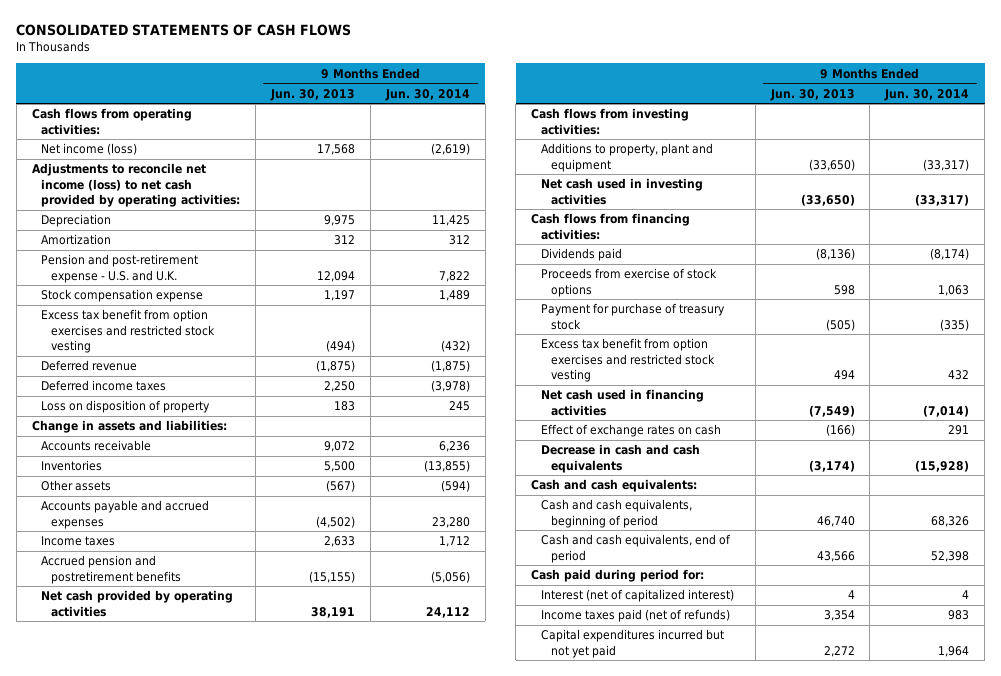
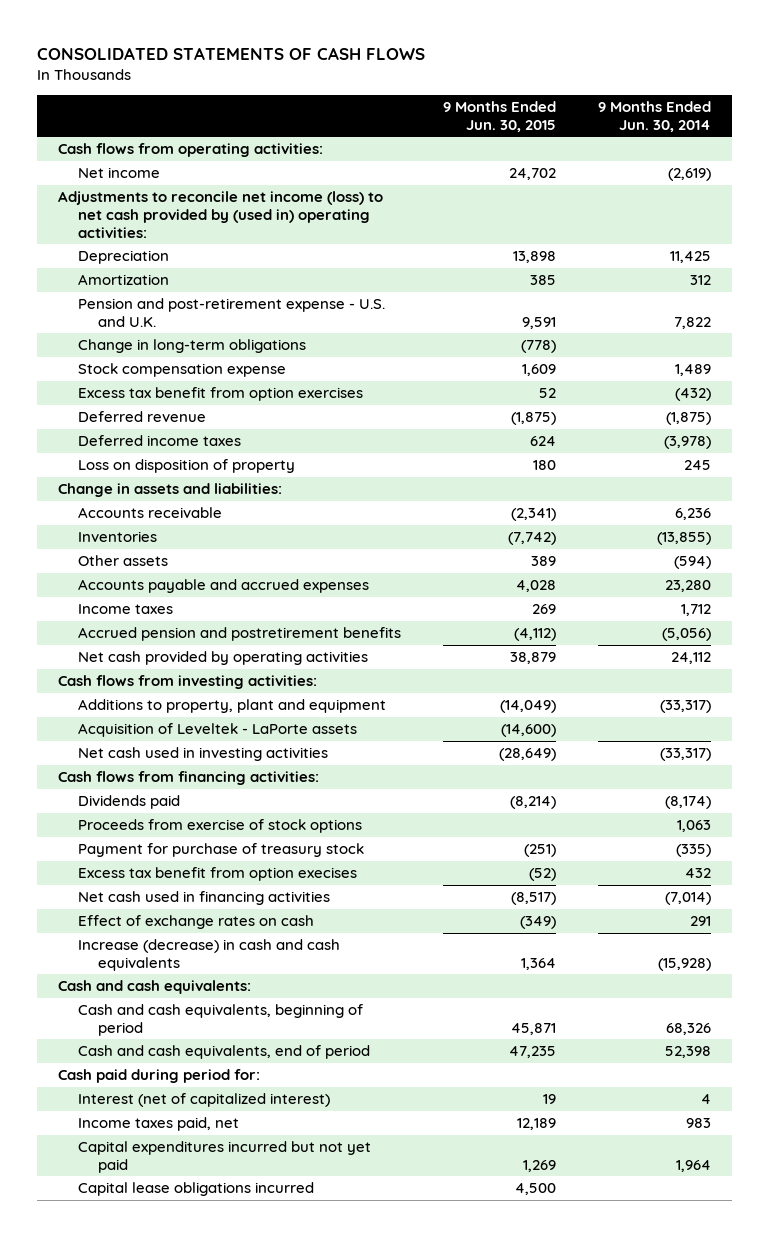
- | 9 Months Ended Jun. 30, 2013 | 9 Months Ended Jun. 30, 2014
+ | 9 Months Ended Jun. 30, 2015 | 9 Months Ended Jun. 30, 2014
- Net income (loss) | 17,568 | (2,619)
- Adjustments to reconcile net income (loss) to net cash provided by operating activities:
+ Net income | 24,702 | (2,619)
+ Adjustments to reconcile net income (loss) to net cash provided by (used in) operating activities:
+ Change in long-term obligations | (778) |
- Excess tax benefit from option exercises and restricted stock vesting | (494) | (432)
+ Excess tax benefit from option exercises | 52 | (432)
+ Acquisition of Leveltek - LaPorte assets | (14,600) |
- Excess tax benefit from option exercises and restricted stock vesting | 494 | 432
+ Excess tax benefit from option execises | (52) | 432
- Decrease in cash and cash equivalents | (3,174) | (15,928)
+ Increase (decrease) in cash and cash equivalents | 1,364 | (15,928)
- Income taxes paid (net of refunds) | 3,354 | 983
+ Income taxes paid, net | 12,189 | 983
+ Capital lease obligations incurred | 4,500 |

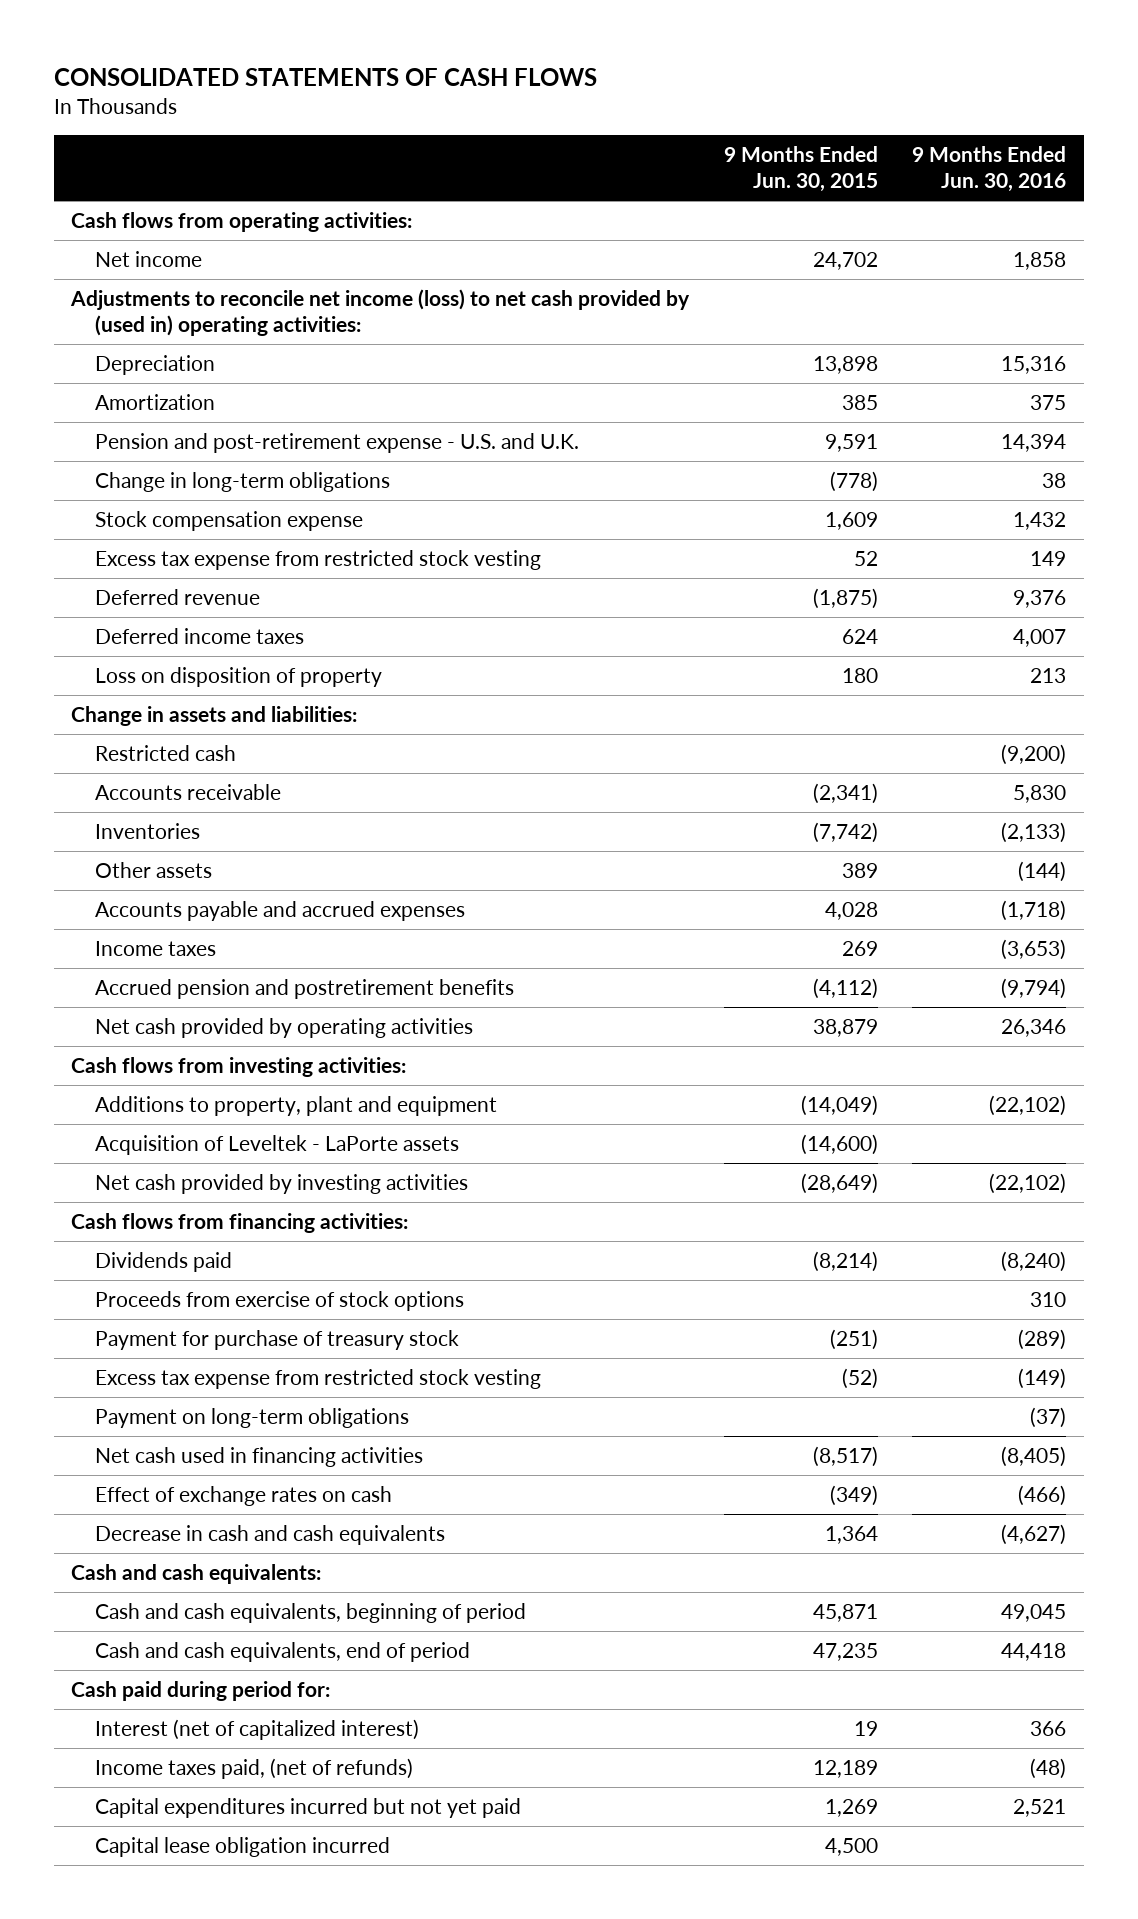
- | 9 Months Ended Jun. 30, 2015 | 9 Months Ended Jun. 30, 2014
+ | 9 Months Ended Jun. 30, 2015 | 9 Months Ended Jun. 30, 2016
- Excess tax benefit from option exercises | 52 | (432)
+ Excess tax expense from restricted stock vesting | 52 | 149
+ Restricted cash | | (9,200)
- Net cash used in investing activities | (28,649) | (33,317)
+ Net cash provided by investing activities | (28,649) | (22,102)
- Excess tax benefit from option execises | (52) | 432
+ Excess tax expense from restricted stock vesting | (52) | (149)
+ Payment on long-term obligations | | (37)
- Increase (decrease) in cash and cash equivalents | 1,364 | (15,928)
+ Decrease in cash and cash equivalents | 1,364 | (4,627)
- Income taxes paid, net | 12,189 | 983
+ Income taxes paid, (net of refunds) | 12,189 | (48)
- Capital lease obligations incurred | 4,500 |
+ Capital lease obligation incurred | 4,500 |

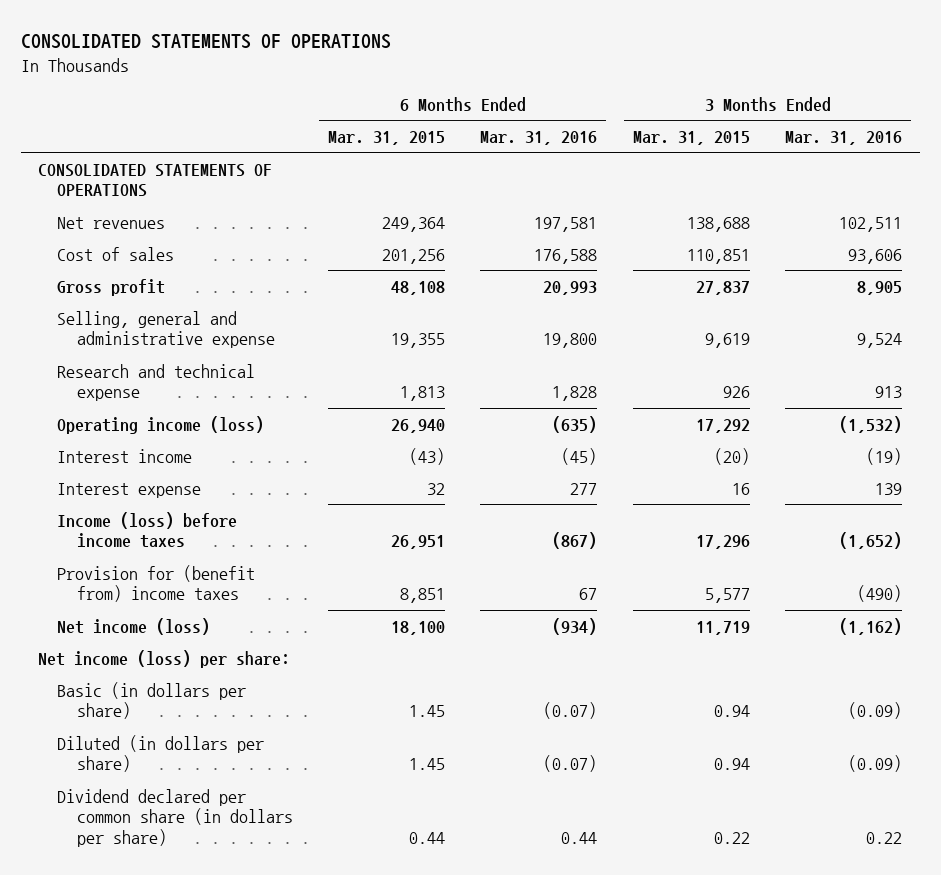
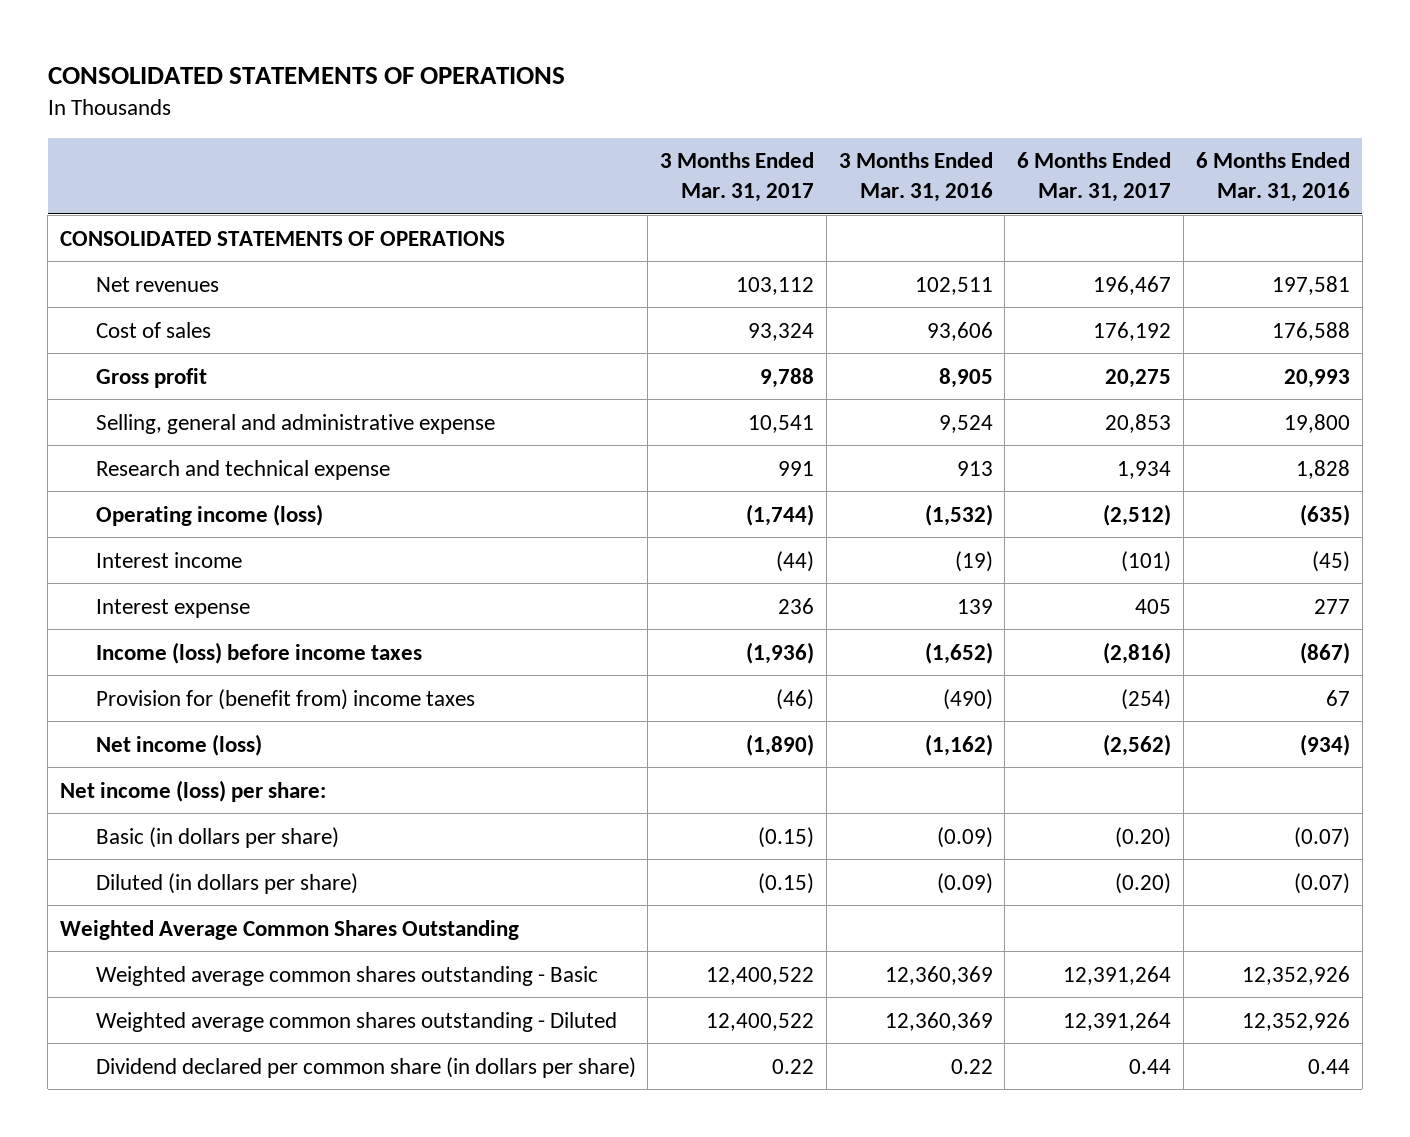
- | 6 Months Ended Mar. 31, 2015 | 6 Months Ended Mar. 31, 2016 | 3 Months Ended Mar. 31, 2015 | 3 Months Ended Mar. 31, 2016
+ | 3 Months Ended Mar. 31, 2017 | 3 Months Ended Mar. 31, 2016 | 6 Months Ended Mar. 31, 2017 | 6 Months Ended Mar. 31, 2016
+ Weighted Average Common Shares Outstanding
+ Weighted average common shares outstanding - Basic | 12,400,522 | 12,360,369 | 12,391,264 | 12,352,926
+ Weighted average common shares outstanding - Diluted | 12,400,522 | 12,360,369 | 12,391,264 | 12,352,926

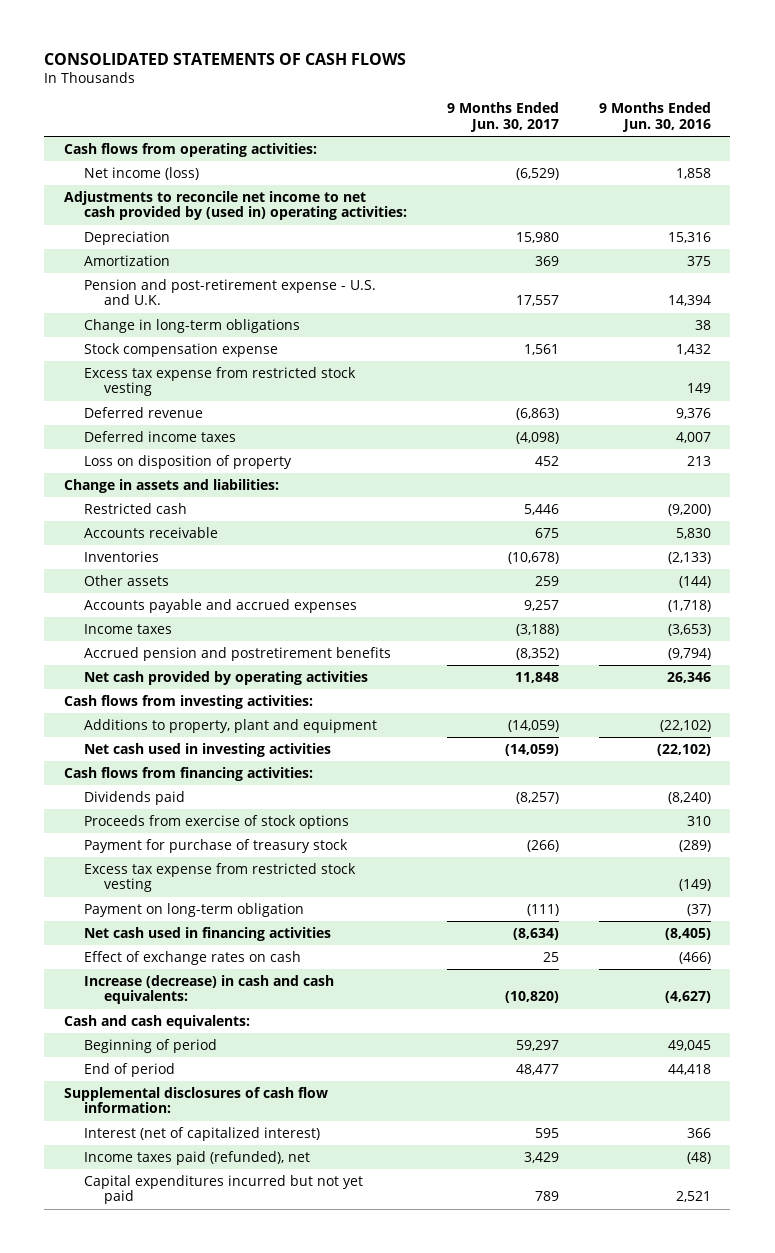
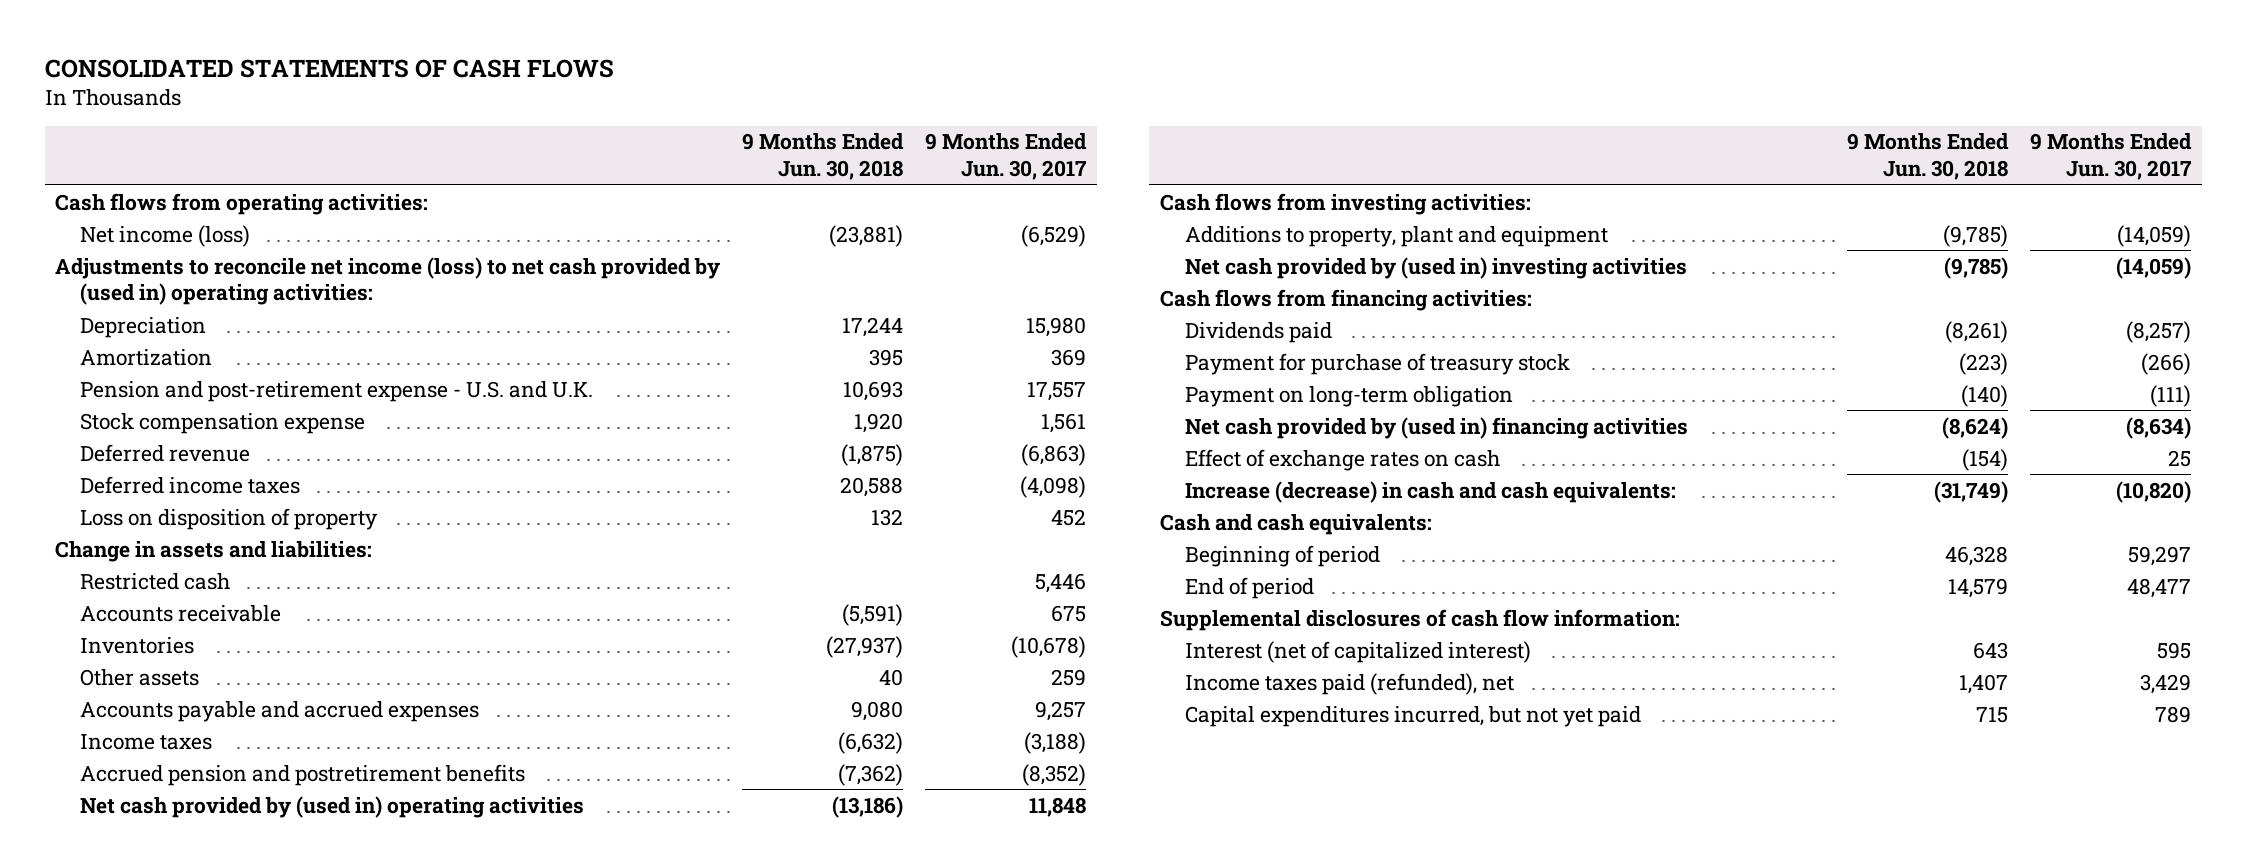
- | 9 Months Ended Jun. 30, 2017 | 9 Months Ended Jun. 30, 2016
+ | 9 Months Ended Jun. 30, 2018 | 9 Months Ended Jun. 30, 2017
- Adjustments to reconcile net income to net cash provided by (used in) operating activities:
+ Adjustments to reconcile net income (loss) to net cash provided by (used in) operating activities:
- Change in long-term obligations | | 38
- Excess tax expense from restricted stock vesting | | 149
- Net cash provided by operating activities | 11,848 | 26,346
+ Net cash provided by (used in) operating activities | (13,186) | 11,848
- Net cash used in investing activities | (14,059) | (22,102)
+ Net cash provided by (used in) investing activities | (9,785) | (14,059)
- Proceeds from exercise of stock options | | 310
- Excess tax expense from restricted stock vesting | | (149)
- Net cash used in financing activities | (8,634) | (8,405)
+ Net cash provided by (used in) financing activities | (8,624) | (8,634)
- Capital expenditures incurred but not yet paid | 789 | 2,521
+ Capital expenditures incurred, but not yet paid | 715 | 789

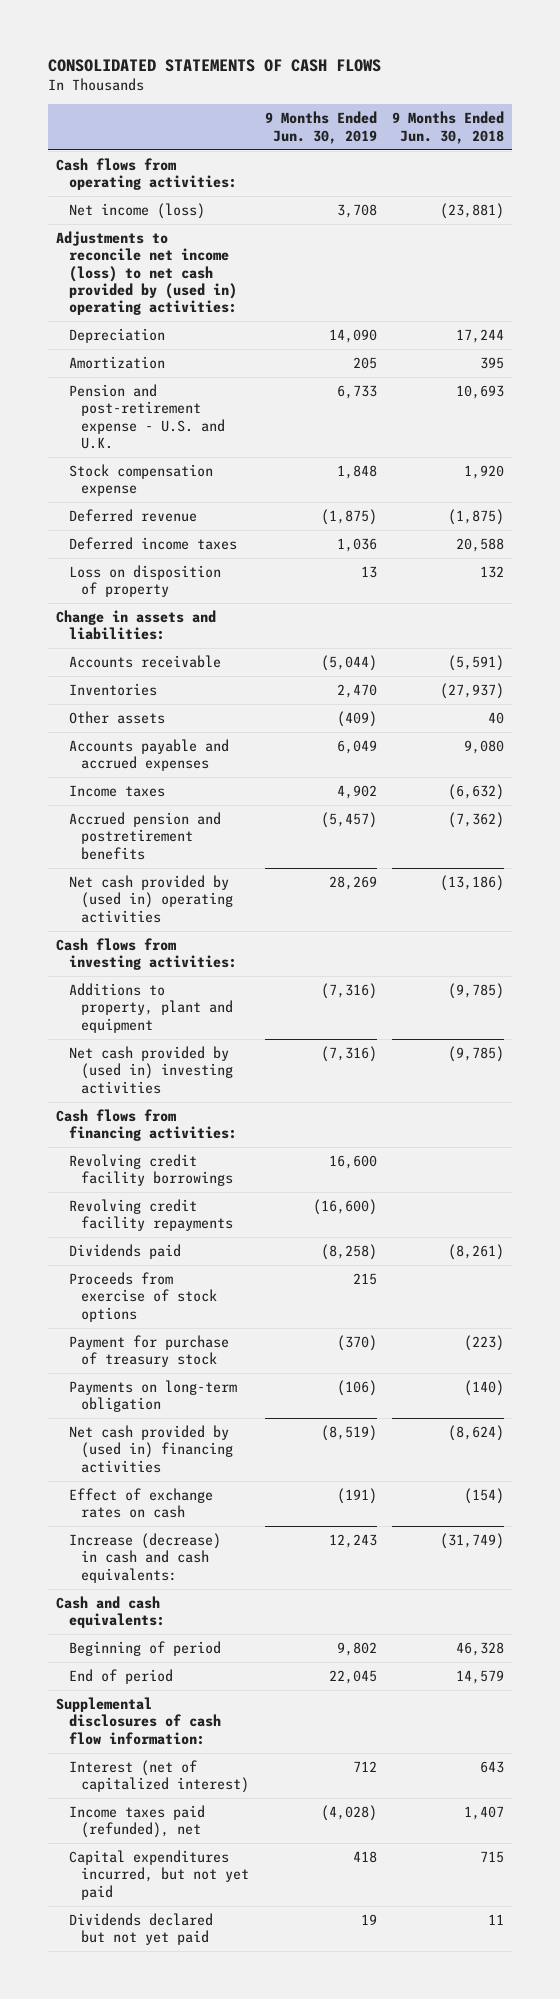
- | 9 Months Ended Jun. 30, 2018 | 9 Months Ended Jun. 30, 2017
+ | 9 Months Ended Jun. 30, 2019 | 9 Months Ended Jun. 30, 2018
- Restricted cash | | 5,446
+ Revolving credit facility borrowings | 16,600 |
+ Revolving credit facility repayments | (16,600) |
+ Proceeds from exercise of stock options | 215 |
- Payment on long-term obligation | (140) | (111)
+ Payments on long-term obligation | (106) | (140)
+ Dividends declared but not yet paid | 19 | 11

